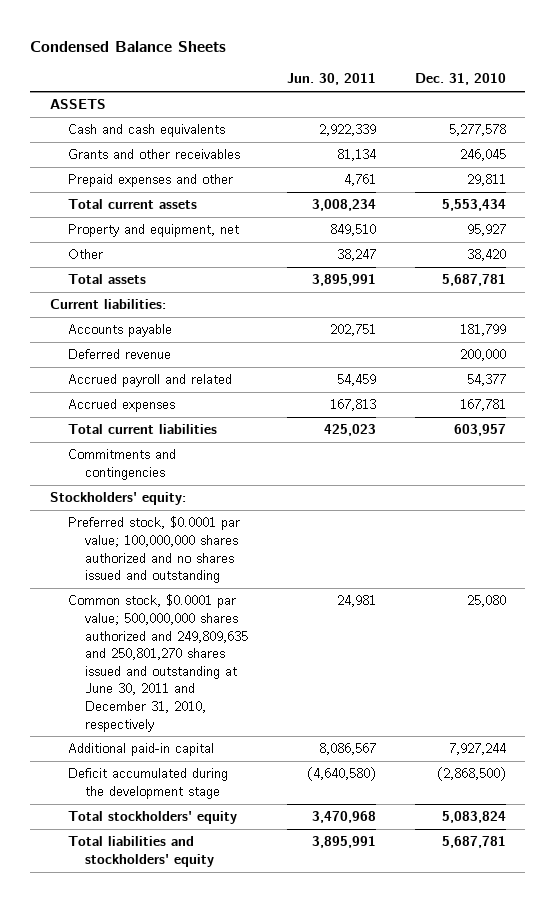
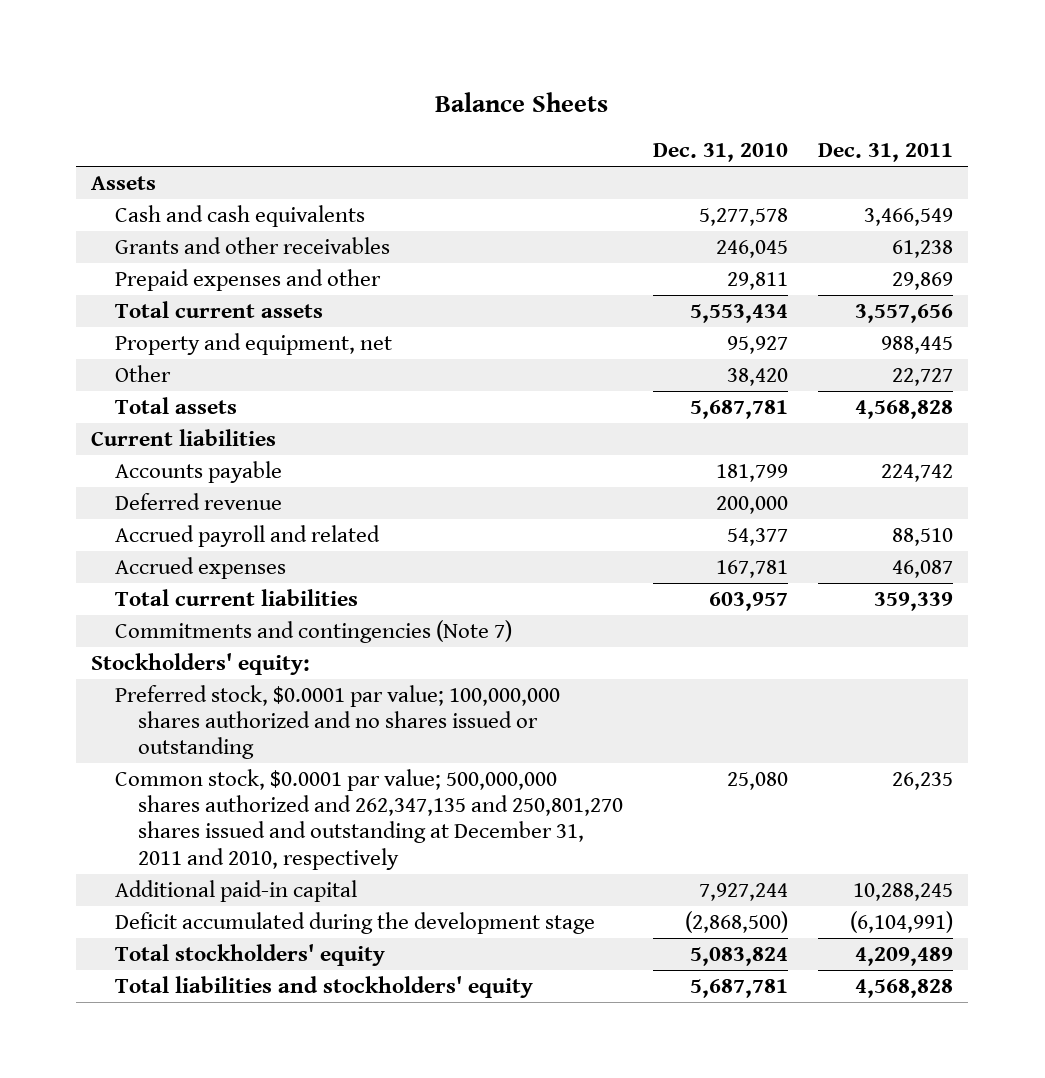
- Condensed Balance Sheets
+ Balance Sheets
- | Jun. 30, 2011 | Dec. 31, 2010
+ | Dec. 31, 2010 | Dec. 31, 2011
- ASSETS
+ Assets
- Current liabilities:
+ Current liabilities
- Commitments and contingencies
+ Commitments and contingencies (Note 7)
- Preferred stock, $0.0001 par value; 100,000,000 shares authorized and no shares issued and outstanding
- Common stock, $0.0001 par value; 500,000,000 shares authorized and 249,809,635 and 250,801,270 shares issued and outstanding at June 30, 2011 and December 31, 2010, respectively | 24,981 | 25,080
+ Preferred stock, $0.0001 par value; 100,000,000 shares authorized and no shares issued or outstanding
+ Common stock, $0.0001 par value; 500,000,000 shares authorized and 262,347,135 and 250,801,270 shares issued and outstanding at December 31, 2011 and 2010, respectively | 25,080 | 26,235

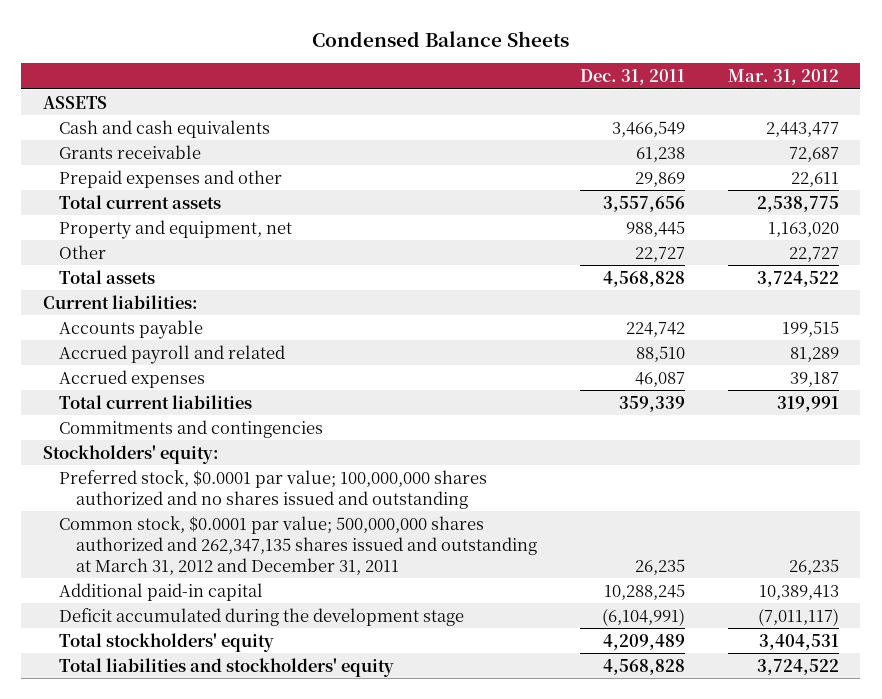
- Balance Sheets
+ Condensed Balance Sheets
- | Dec. 31, 2010 | Dec. 31, 2011
+ | Dec. 31, 2011 | Mar. 31, 2012
- Assets
+ ASSETS
- Grants and other receivables | 246,045 | 61,238
+ Grants receivable | 61,238 | 72,687
- Current liabilities
+ Current liabilities:
- Deferred revenue | 200,000 |
- Commitments and contingencies (Note 7)
+ Commitments and contingencies
- Preferred stock, $0.0001 par value; 100,000,000 shares authorized and no shares issued or outstanding
- Common stock, $0.0001 par value; 500,000,000 shares authorized and 262,347,135 and 250,801,270 shares issued and outstanding at December 31, 2011 and 2010, respectively | 25,080 | 26,235
+ Preferred stock, $0.0001 par value; 100,000,000 shares authorized and no shares issued and outstanding
+ Common stock, $0.0001 par value; 500,000,000 shares authorized and 262,347,135 shares issued and outstanding at March 31, 2012 and December 31, 2011 | 26,235 | 26,235

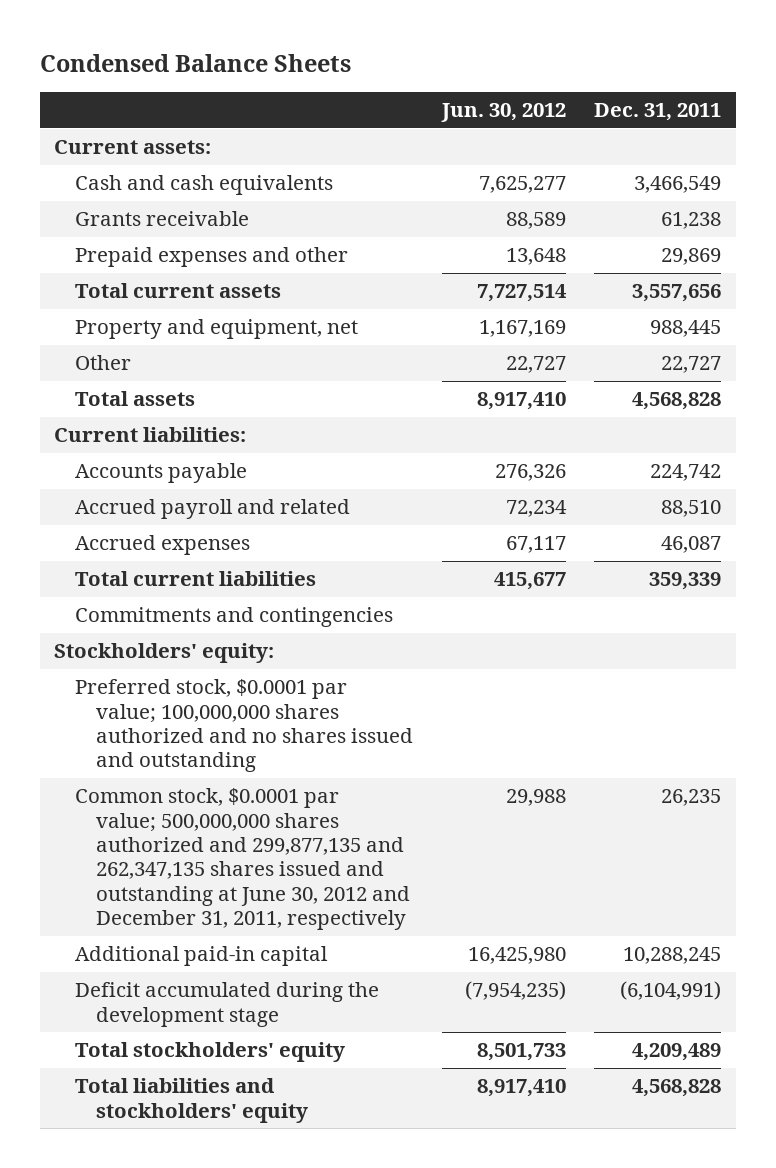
- | Dec. 31, 2011 | Mar. 31, 2012
+ | Jun. 30, 2012 | Dec. 31, 2011
- ASSETS
+ Current assets:
- Common stock, $0.0001 par value; 500,000,000 shares authorized and 262,347,135 shares issued and outstanding at March 31, 2012 and December 31, 2011 | 26,235 | 26,235
+ Common stock, $0.0001 par value; 500,000,000 shares authorized and 299,877,135 and 262,347,135 shares issued and outstanding at June 30, 2012 and December 31, 2011, respectively | 29,988 | 26,235

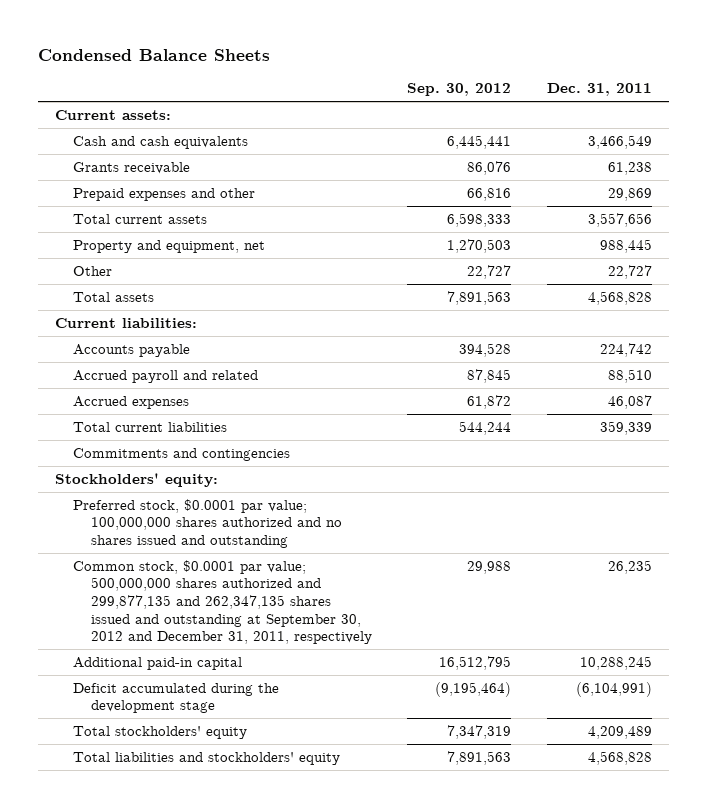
- | Jun. 30, 2012 | Dec. 31, 2011
+ | Sep. 30, 2012 | Dec. 31, 2011
- Common stock, $0.0001 par value; 500,000,000 shares authorized and 299,877,135 and 262,347,135 shares issued and outstanding at June 30, 2012 and December 31, 2011, respectively | 29,988 | 26,235
+ Common stock, $0.0001 par value; 500,000,000 shares authorized and 299,877,135 and 262,347,135 shares issued and outstanding at September 30, 2012 and December 31, 2011, respectively | 29,988 | 26,235

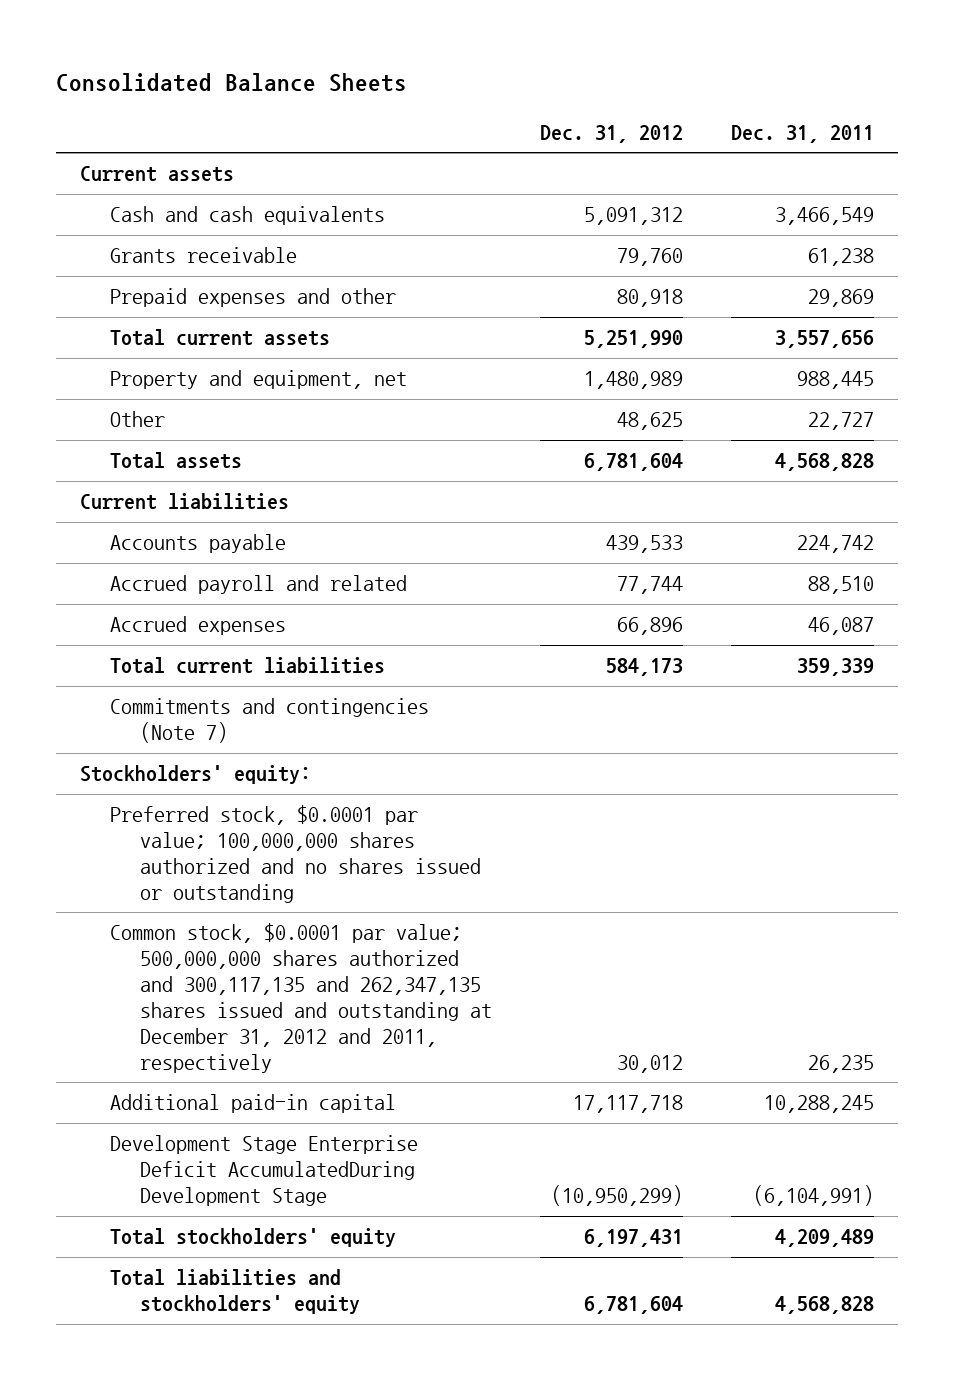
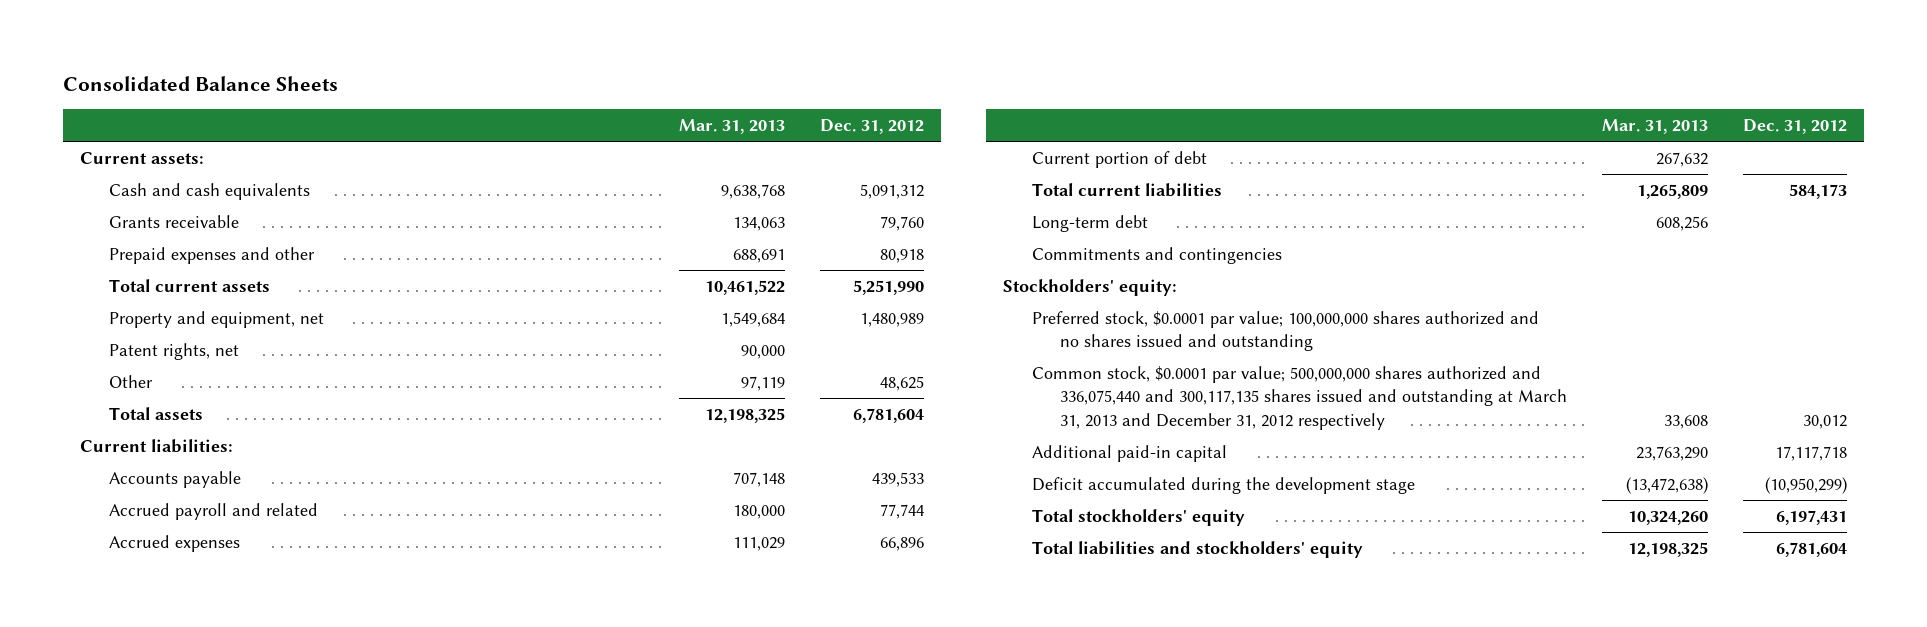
- | Dec. 31, 2012 | Dec. 31, 2011
+ | Mar. 31, 2013 | Dec. 31, 2012
- Current assets
+ Current assets:
+ Patent rights, net | 90,000 |
- Current liabilities
+ Current liabilities:
+ Current portion of debt | 267,632 |
- Commitments and contingencies (Note 7)
+ Long-term debt | 608,256 |
+ Commitments and contingencies
- Preferred stock, $0.0001 par value; 100,000,000 shares authorized and no shares issued or outstanding
- Common stock, $0.0001 par value; 500,000,000 shares authorized and 300,117,135 and 262,347,135 shares issued and outstanding at December 31, 2012 and 2011, respectively | 30,012 | 26,235
+ Preferred stock, $0.0001 par value; 100,000,000 shares authorized and no shares issued and outstanding
+ Common stock, $0.0001 par value; 500,000,000 shares authorized and 336,075,440 and 300,117,135 shares issued and outstanding at March 31, 2013 and December 31, 2012 respectively | 33,608 | 30,012
- Development Stage Enterprise Deficit AccumulatedDuring Development Stage | (10,950,299) | (6,104,991)
+ Deficit accumulated during the development stage | (13,472,638) | (10,950,299)

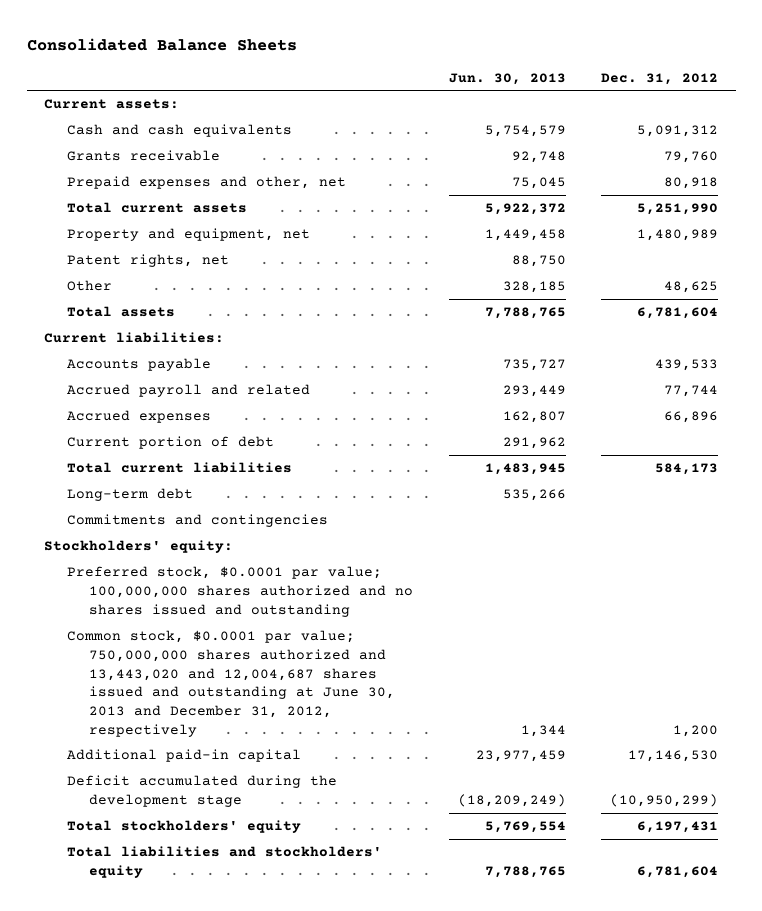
- | Mar. 31, 2013 | Dec. 31, 2012
+ | Jun. 30, 2013 | Dec. 31, 2012
- Prepaid expenses and other | 688,691 | 80,918
+ Prepaid expenses and other, net | 75,045 | 80,918
- Common stock, $0.0001 par value; 500,000,000 shares authorized and 336,075,440 and 300,117,135 shares issued and outstanding at March 31, 2013 and December 31, 2012 respectively | 33,608 | 30,012
- Additional paid-in capital | 23,763,290 | 17,117,718
+ Common stock, $0.0001 par value; 750,000,000 shares authorized and 13,443,020 and 12,004,687 shares issued and outstanding at June 30, 2013 and December 31, 2012, respectively | 1,344 | 1,200
+ Additional paid-in capital | 23,977,459 | 17,146,530

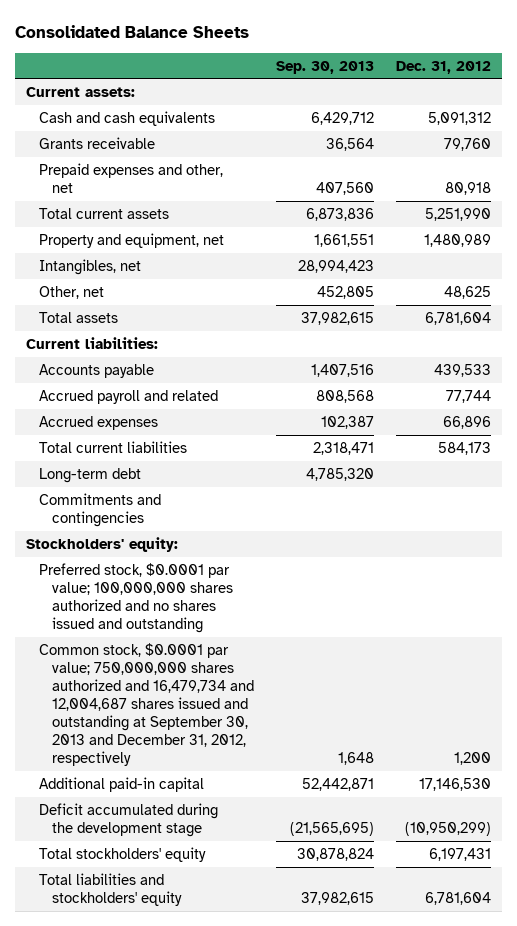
- | Jun. 30, 2013 | Dec. 31, 2012
+ | Sep. 30, 2013 | Dec. 31, 2012
- Patent rights, net | 88,750 |
- Other | 328,185 | 48,625
+ Intangibles, net | 28,994,423 |
+ Other, net | 452,805 | 48,625
- Current portion of debt | 291,962 |
- Common stock, $0.0001 par value; 750,000,000 shares authorized and 13,443,020 and 12,004,687 shares issued and outstanding at June 30, 2013 and December 31, 2012, respectively | 1,344 | 1,200
+ Common stock, $0.0001 par value; 750,000,000 shares authorized and 16,479,734 and 12,004,687 shares issued and outstanding at September 30, 2013 and December 31, 2012, respectively | 1,648 | 1,200

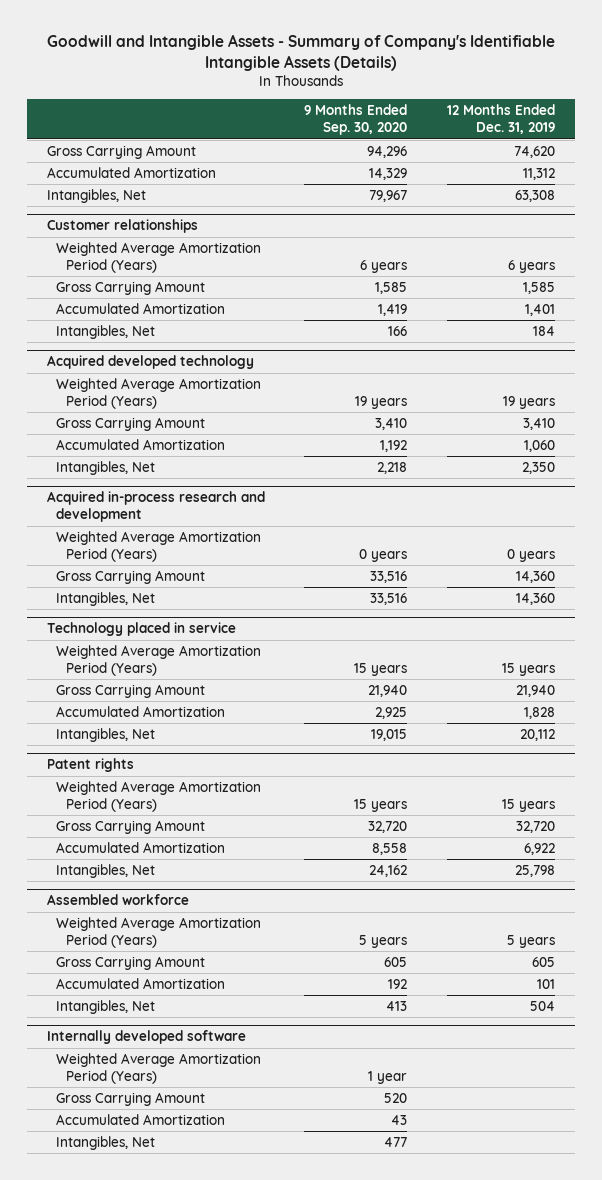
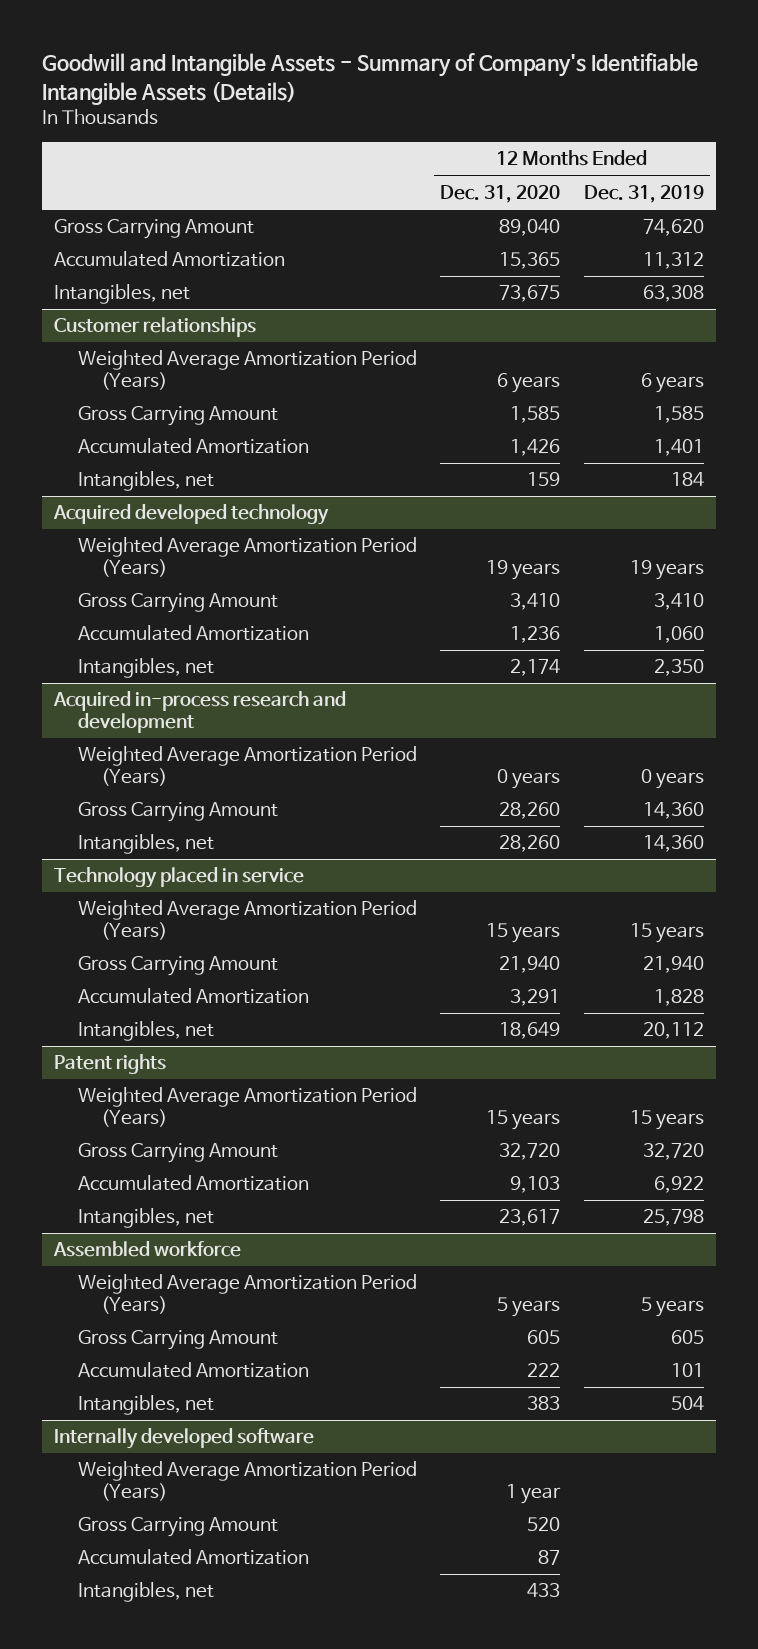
- | 9 Months Ended Sep. 30, 2020 | 12 Months Ended Dec. 31, 2019
+ | 12 Months Ended Dec. 31, 2020 | 12 Months Ended Dec. 31, 2019
- Intangibles, Net | 79,967 | 63,308
+ Intangibles, net | 73,675 | 63,308
@ Customer relationships
- Intangibles, Net | 166 | 184
+ Intangibles, net | 159 | 184
@ Acquired developed technology
- Intangibles, Net | 2,218 | 2,350
+ Intangibles, net | 2,174 | 2,350
@ Acquired in-process research and development
- Intangibles, Net | 33,516 | 14,360
+ Intangibles, net | 28,260 | 14,360
@ Technology placed in service
- Intangibles, Net | 19,015 | 20,112
+ Intangibles, net | 18,649 | 20,112
@ Patent rights
- Intangibles, Net | 24,162 | 25,798
+ Intangibles, net | 23,617 | 25,798
@ Assembled workforce
- Intangibles, Net | 413 | 504
+ Intangibles, net | 383 | 504
@ Internally developed software
- Intangibles, Net | 477 |
+ Intangibles, net | 433 |

